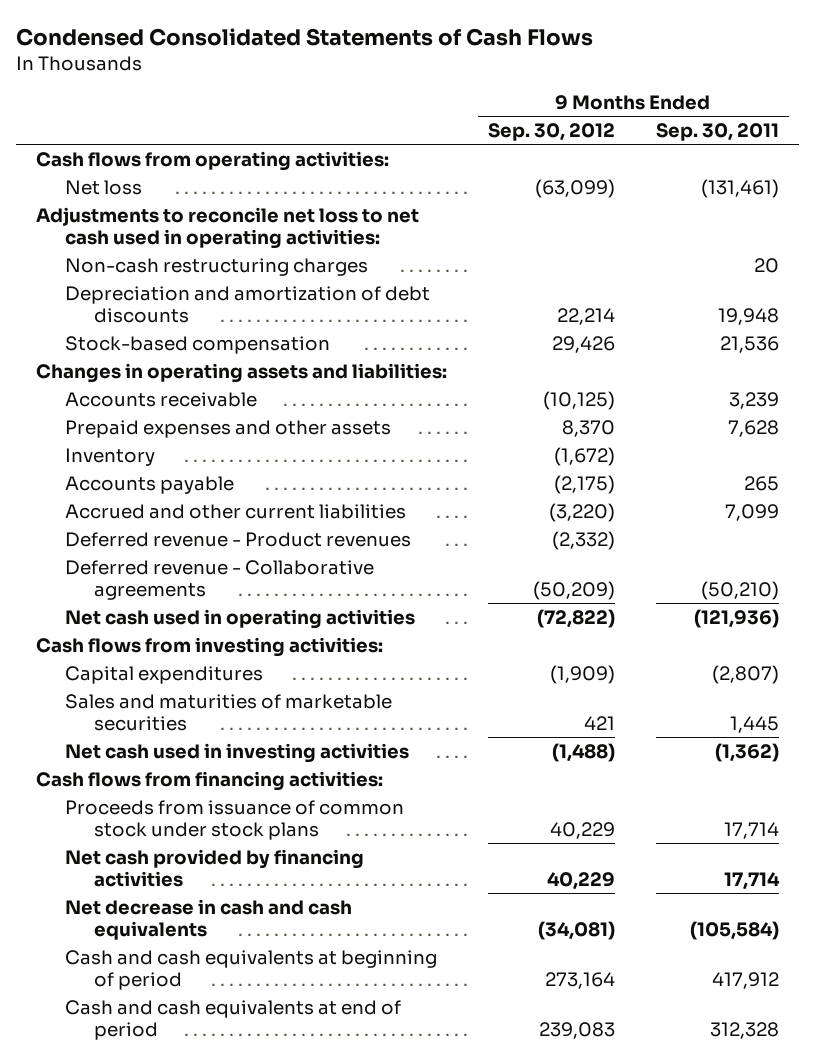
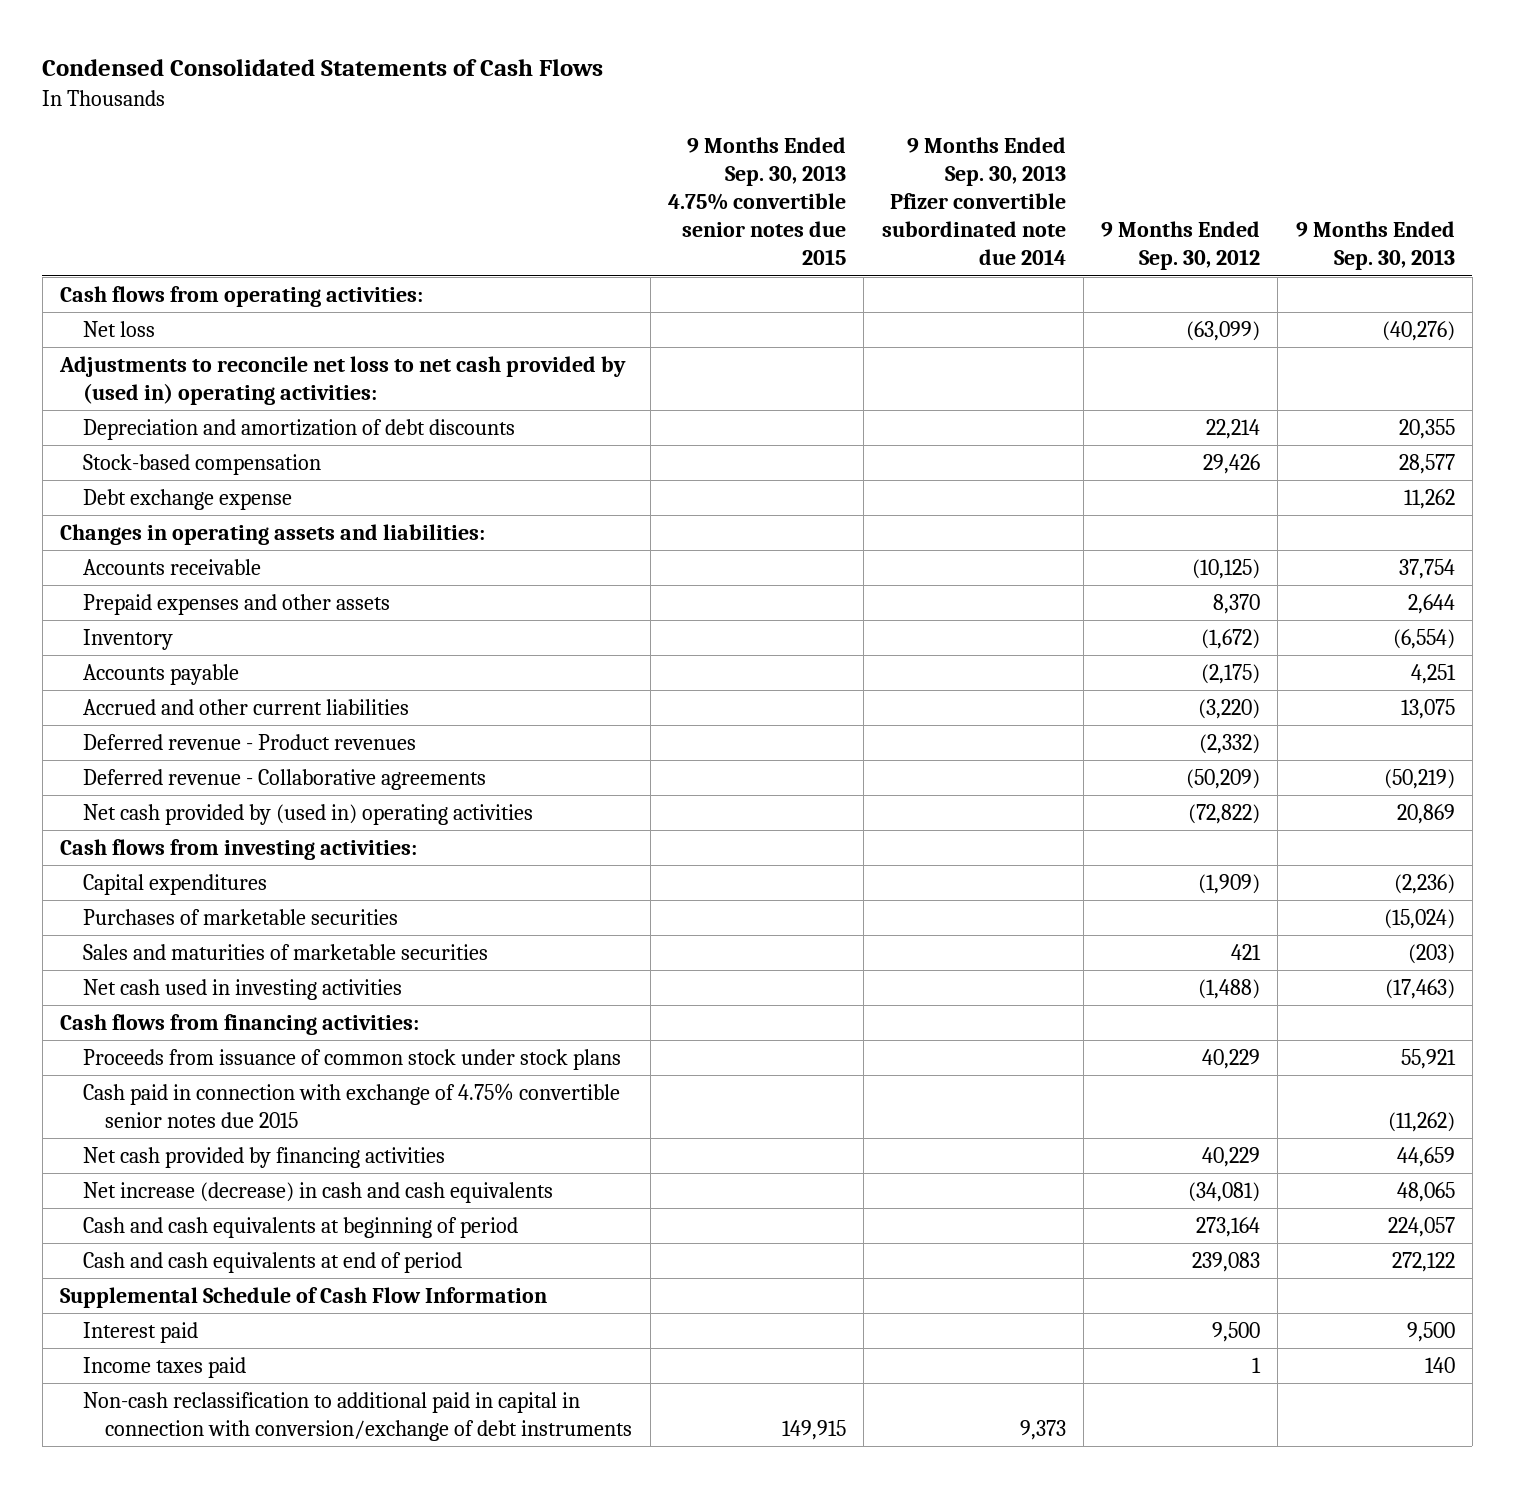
- | 9 Months Ended Sep. 30, 2012 | 9 Months Ended Sep. 30, 2011
+ | 9 Months Ended Sep. 30, 2013 4.75% convertible senior notes due 2015 | 9 Months Ended Sep. 30, 2013 Pfizer convertible subordinated note due 2014 | 9 Months Ended Sep. 30, 2012 | 9 Months Ended Sep. 30, 2013
- Adjustments to reconcile net loss to net cash used in operating activities:
- Non-cash restructuring charges | | 20
+ Adjustments to reconcile net loss to net cash provided by (used in) operating activities:
+ Debt exchange expense | | | | 11,262
- Net cash used in operating activities | (72,822) | (121,936)
+ Net cash provided by (used in) operating activities | | | (72,822) | 20,869
+ Purchases of marketable securities | | | | (15,024)
+ Cash paid in connection with exchange of 4.75% convertible senior notes due 2015 | | | | (11,262)
- Net decrease in cash and cash equivalents | (34,081) | (105,584)
+ Net increase (decrease) in cash and cash equivalents | | | (34,081) | 48,065
+ Supplemental Schedule of Cash Flow Information
+ Interest paid | | | 9,500 | 9,500
+ Income taxes paid | | | 1 | 140
+ Non-cash reclassification to additional paid in capital in connection with conversion/exchange of debt instruments | 149,915 | 9,373 | |

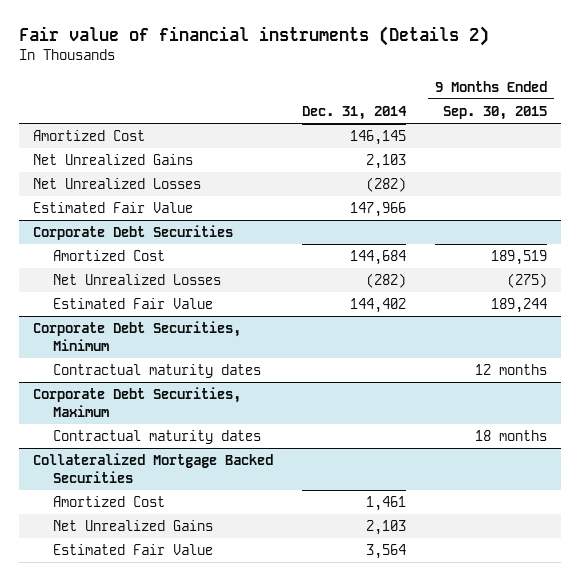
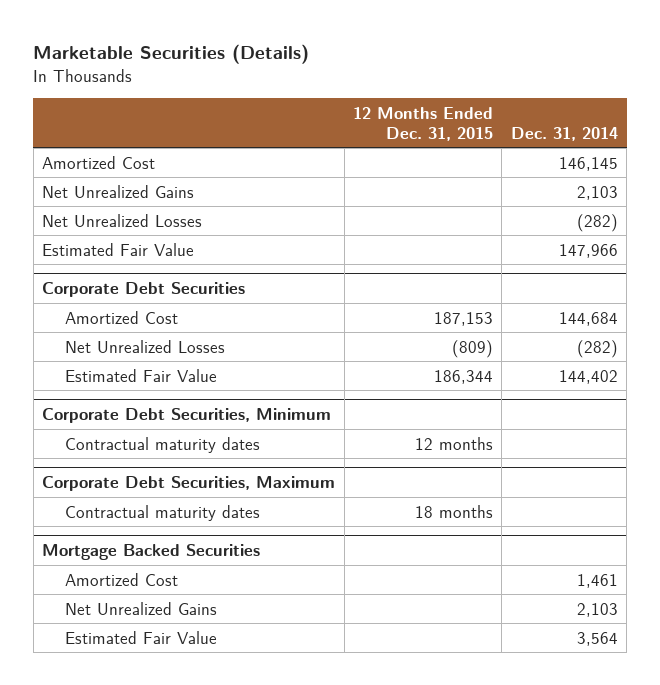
- Fair value of financial instruments (Details 2)
+ Marketable Securities (Details)
- | Dec. 31, 2014 | 9 Months Ended Sep. 30, 2015
+ | 12 Months Ended Dec. 31, 2015 | Dec. 31, 2014
- Collateralized Mortgage Backed Securities
+ Mortgage Backed Securities

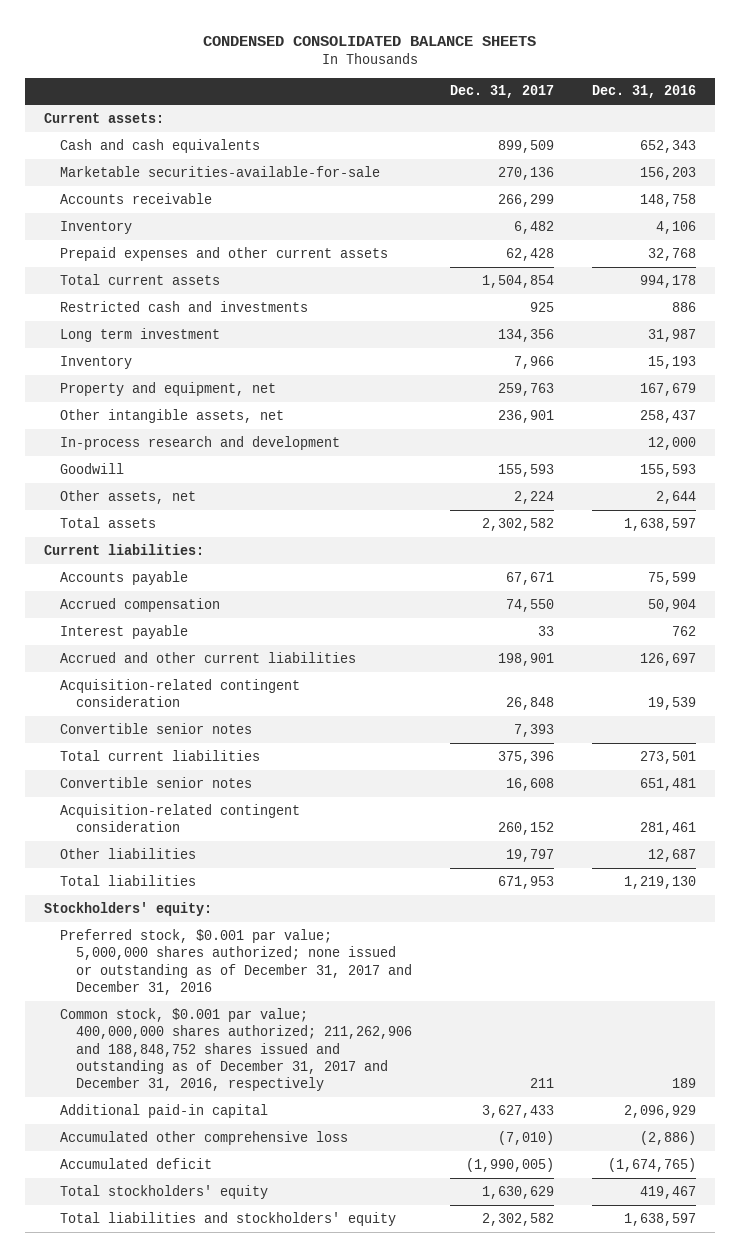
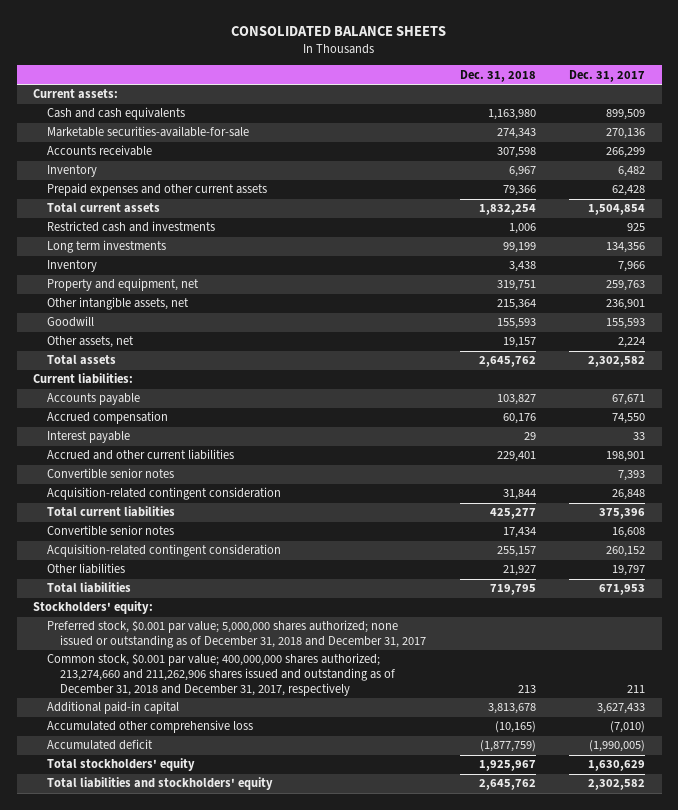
- CONDENSED CONSOLIDATED BALANCE SHEETS
+ CONSOLIDATED BALANCE SHEETS
- | Dec. 31, 2017 | Dec. 31, 2016
+ | Dec. 31, 2018 | Dec. 31, 2017
- Long term investment | 134,356 | 31,987
+ Long term investments | 99,199 | 134,356
- In-process research and development | | 12,000
moved down: Acquisition-related contingent consideration | 31,844 | 26,848
- Preferred stock, $0.001 par value; 5,000,000 shares authorized; none issued or outstanding as of December 31, 2017 and December 31, 2016
- Common stock, $0.001 par value; 400,000,000 shares authorized; 211,262,906 and 188,848,752 shares issued and outstanding as of December 31, 2017 and December 31, 2016, respectively | 211 | 189
+ Preferred stock, $0.001 par value; 5,000,000 shares authorized; none issued or outstanding as of December 31, 2018 and December 31, 2017
+ Common stock, $0.001 par value; 400,000,000 shares authorized; 213,274,660 and 211,262,906 shares issued and outstanding as of December 31, 2018 and December 31, 2017, respectively | 213 | 211

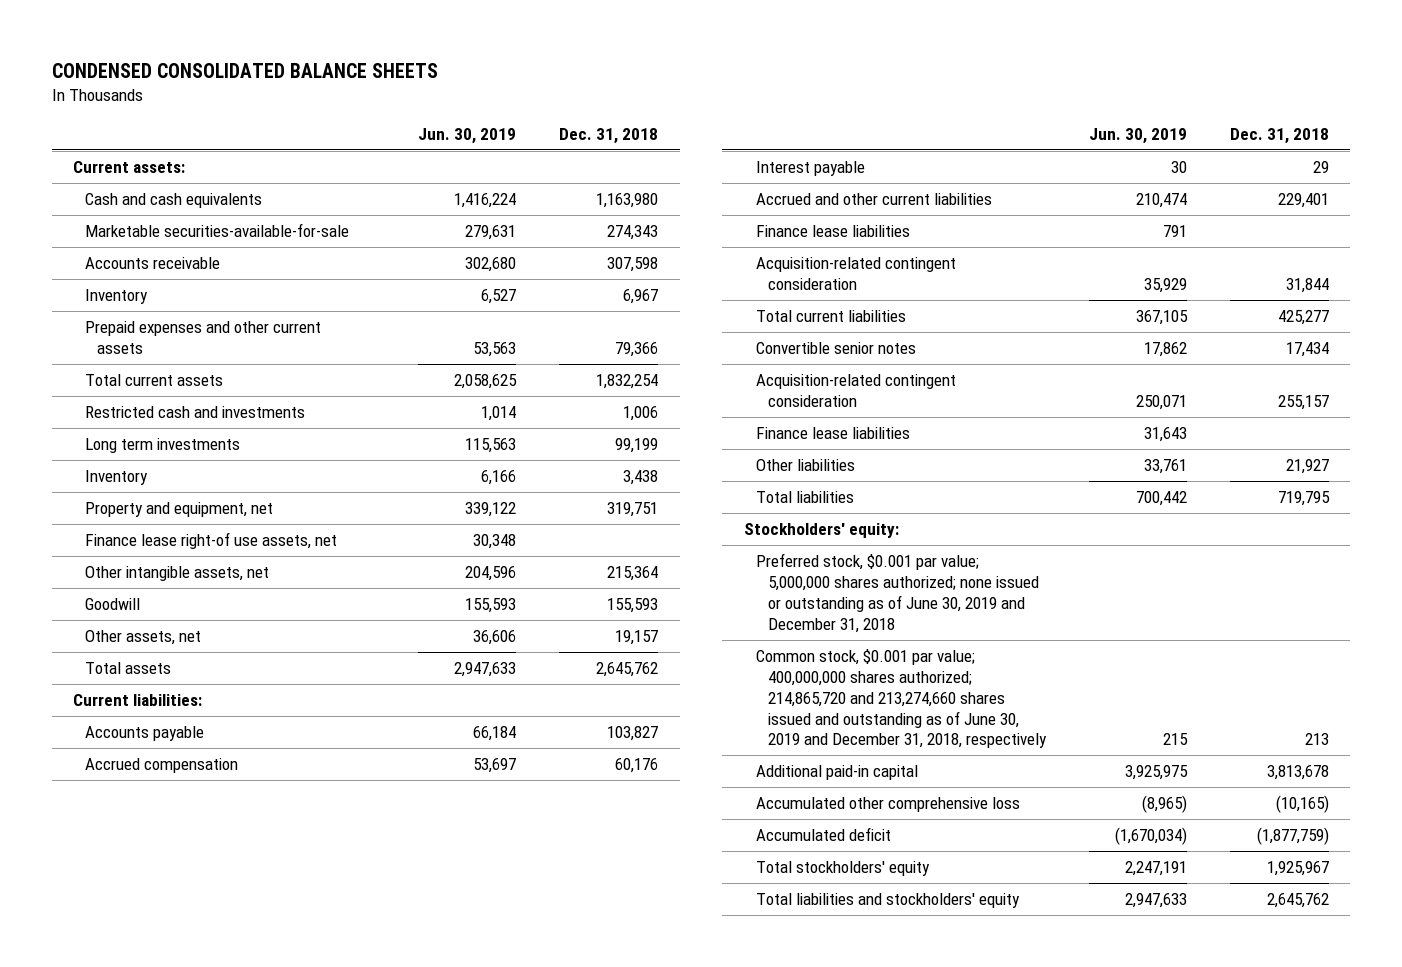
- CONSOLIDATED BALANCE SHEETS
+ CONDENSED CONSOLIDATED BALANCE SHEETS
- | Dec. 31, 2018 | Dec. 31, 2017
+ | Jun. 30, 2019 | Dec. 31, 2018
+ Finance lease right-of use assets, net | 30,348 |
- Convertible senior notes | | 7,393
+ Finance lease liabilities | 791 |
+ Finance lease liabilities | 31,643 |
- Preferred stock, $0.001 par value; 5,000,000 shares authorized; none issued or outstanding as of December 31, 2018 and December 31, 2017
- Common stock, $0.001 par value; 400,000,000 shares authorized; 213,274,660 and 211,262,906 shares issued and outstanding as of December 31, 2018 and December 31, 2017, respectively | 213 | 211
+ Preferred stock, $0.001 par value; 5,000,000 shares authorized; none issued or outstanding as of June 30, 2019 and December 31, 2018
+ Common stock, $0.001 par value; 400,000,000 shares authorized; 214,865,720 and 213,274,660 shares issued and outstanding as of June 30, 2019 and December 31, 2018, respectively | 215 | 213

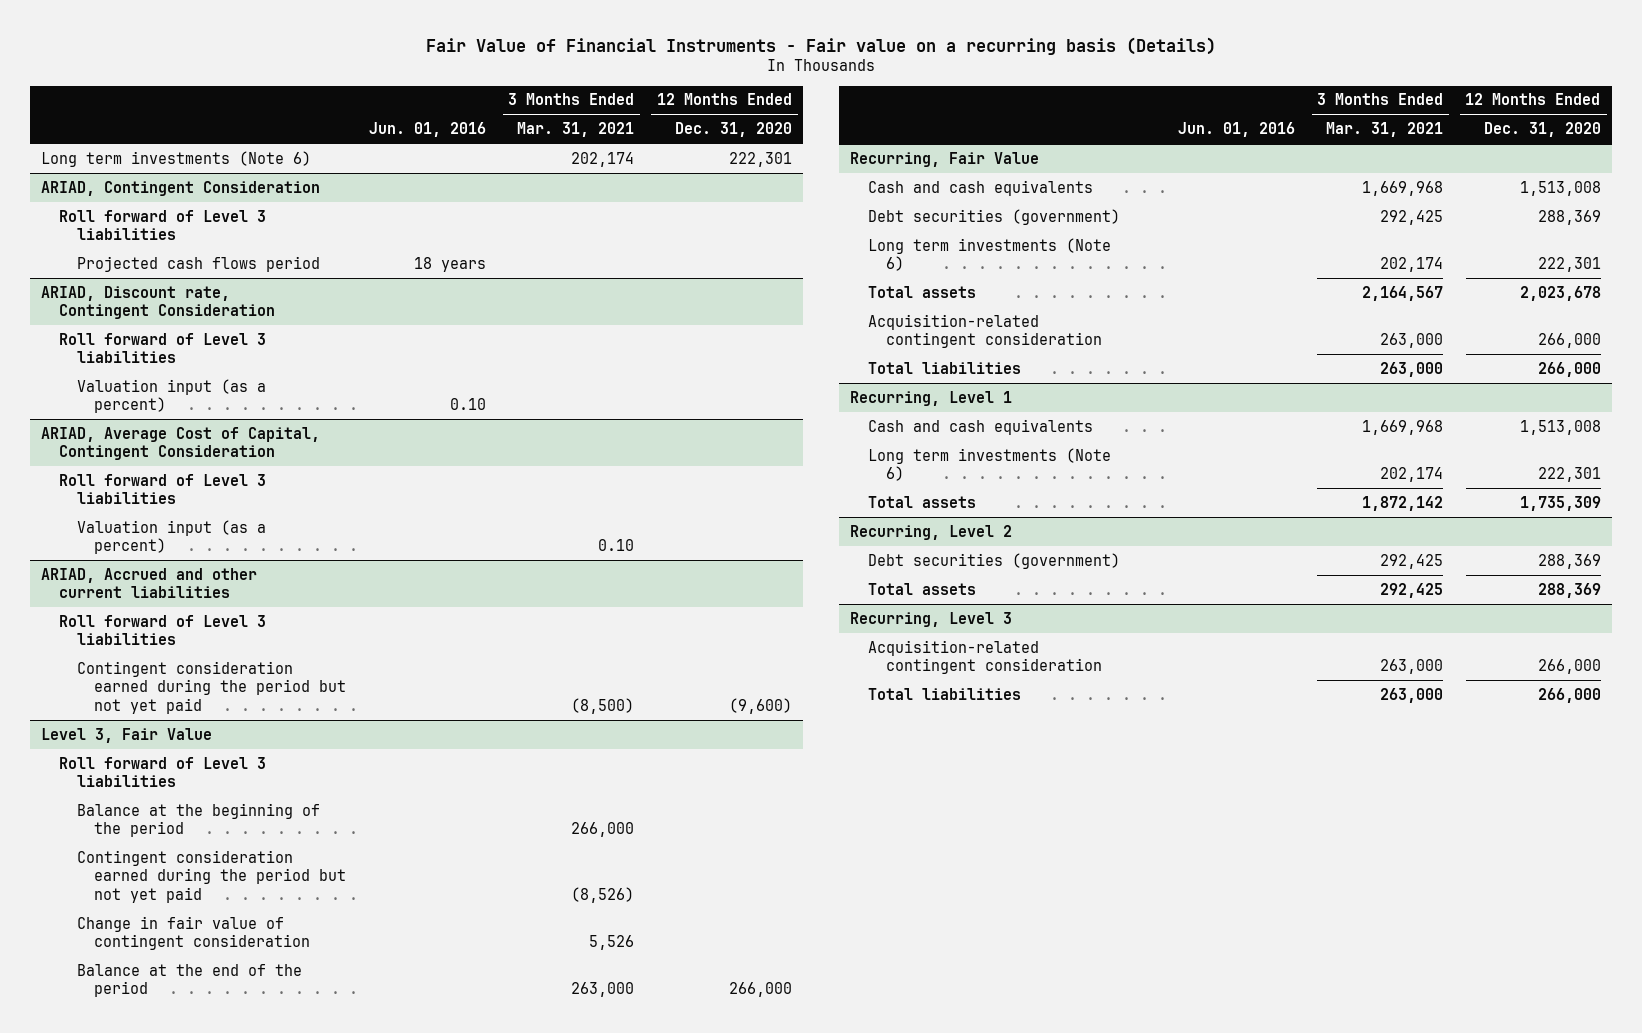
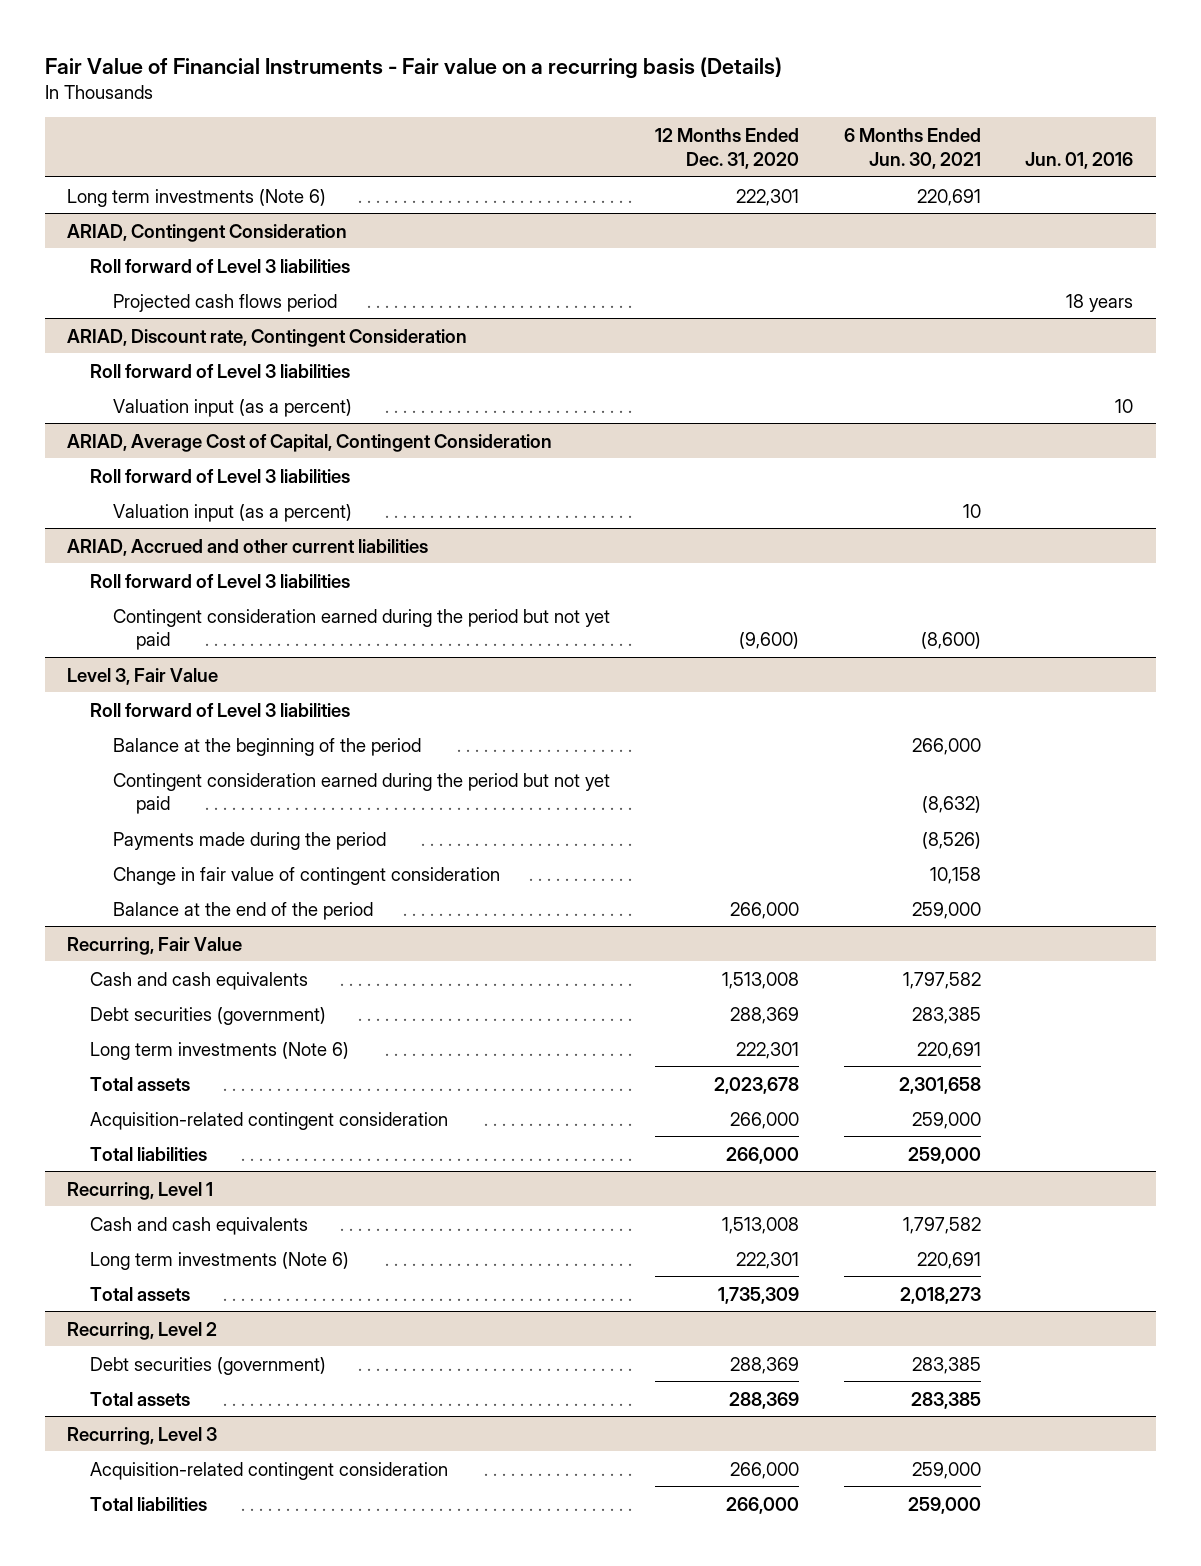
- | Jun. 01, 2016 | 3 Months Ended Mar. 31, 2021 | 12 Months Ended Dec. 31, 2020
+ | 12 Months Ended Dec. 31, 2020 | 6 Months Ended Jun. 30, 2021 | Jun. 01, 2016
@ ARIAD, Discount rate, Contingent Consideration
- Valuation input (as a percent) | 0.10 | |
+ Valuation input (as a percent) | | | 10
@ Level 3, Fair Value
+ Payments made during the period | | (8,526) |

